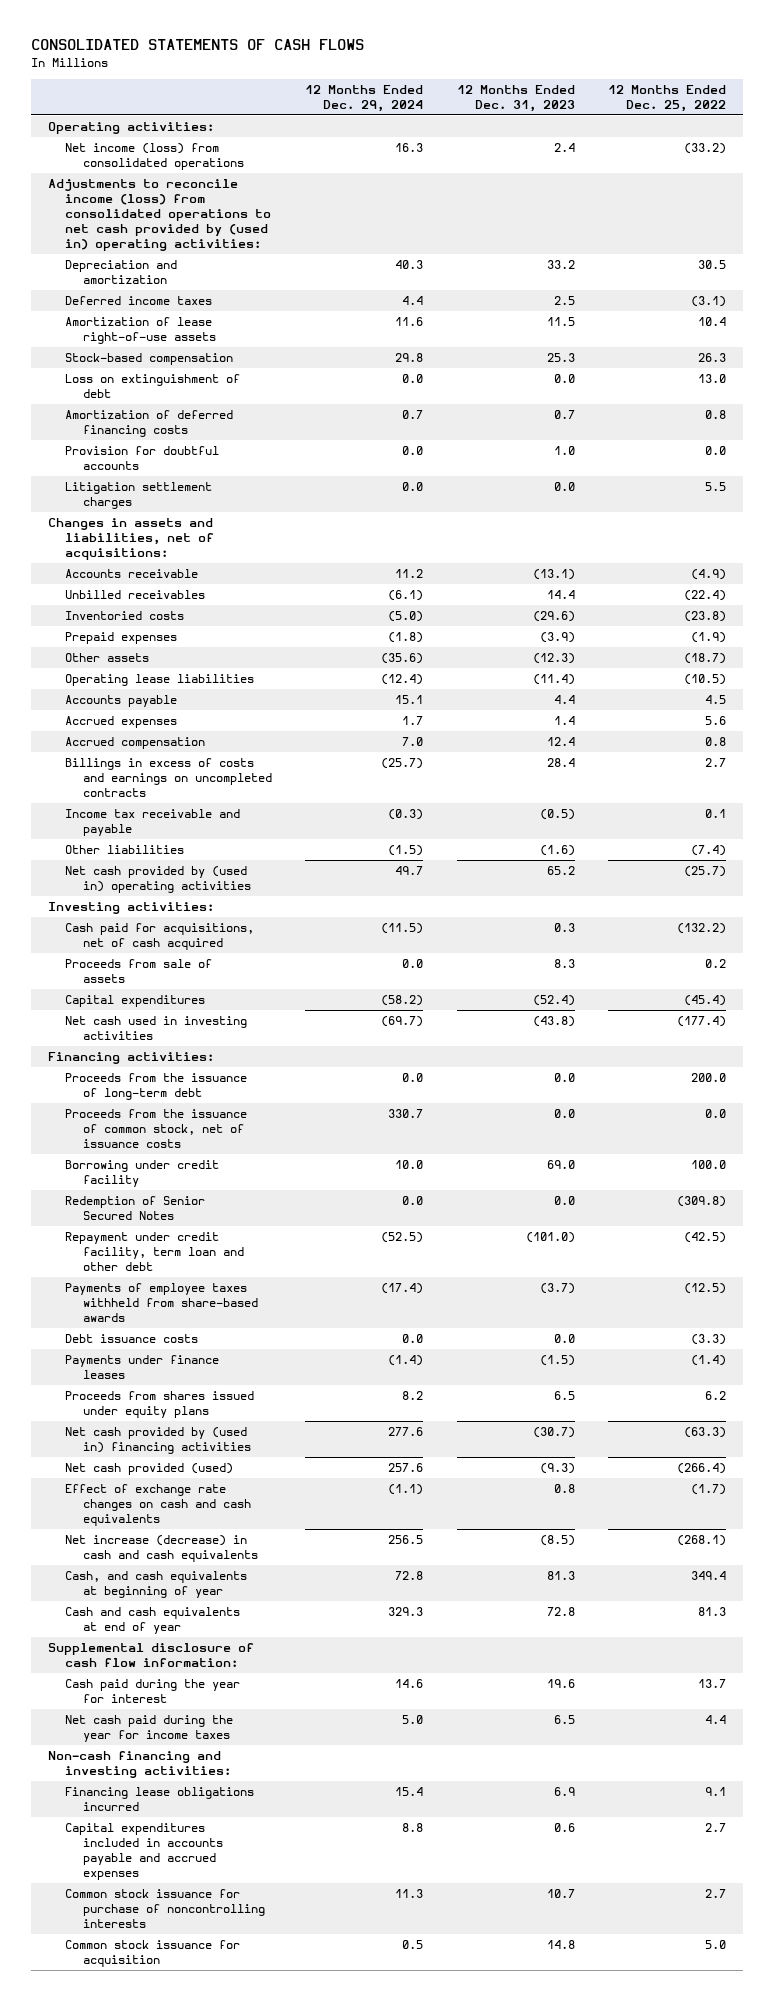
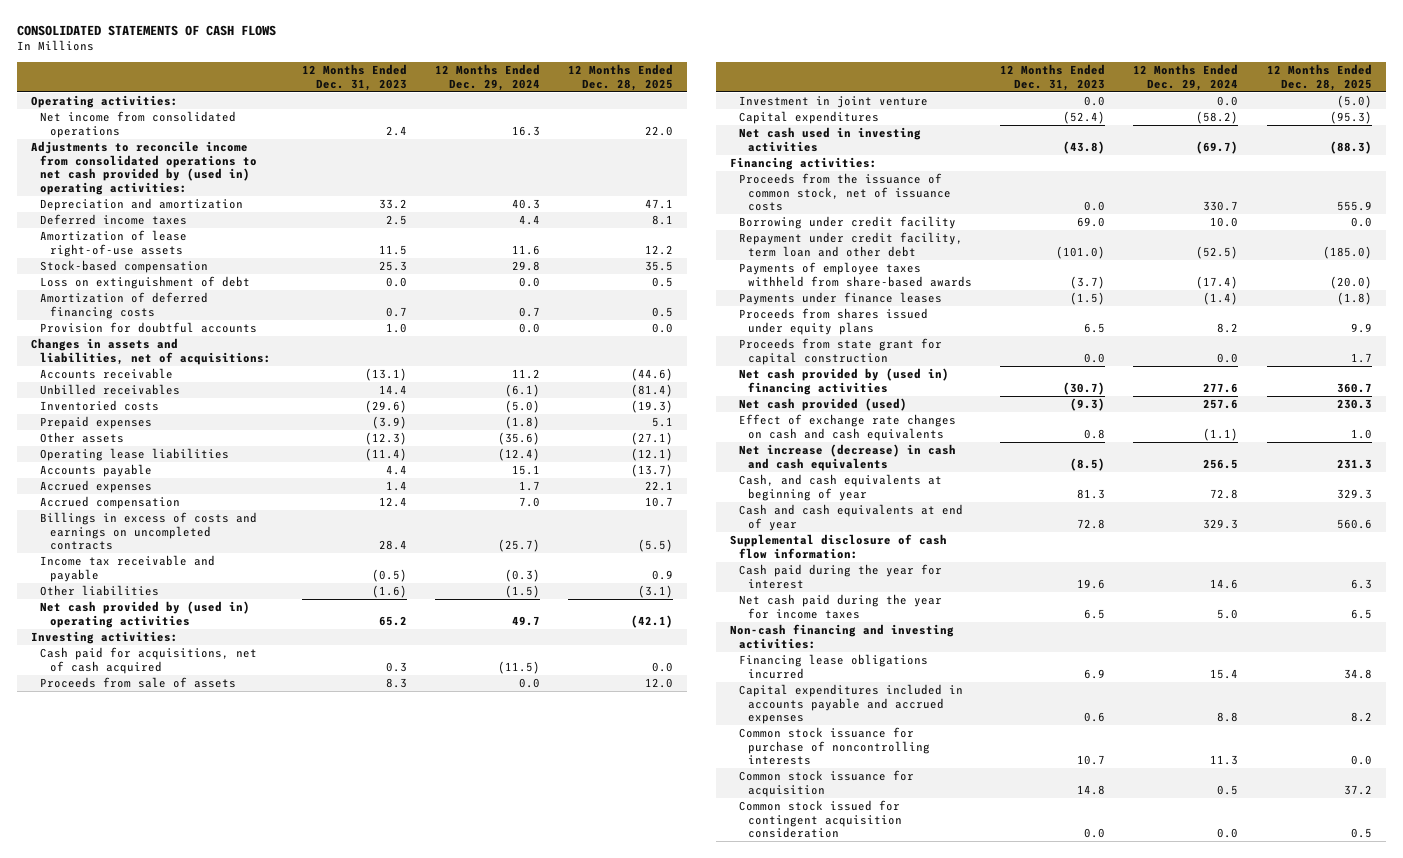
- | 12 Months Ended Dec. 29, 2024 | 12 Months Ended Dec. 31, 2023 | 12 Months Ended Dec. 25, 2022
+ | 12 Months Ended Dec. 31, 2023 | 12 Months Ended Dec. 29, 2024 | 12 Months Ended Dec. 28, 2025
- Net income (loss) from consolidated operations | 16.3 | 2.4 | (33.2)
- Adjustments to reconcile income (loss) from consolidated operations to net cash provided by (used in) operating activities:
+ Net income from consolidated operations | 2.4 | 16.3 | 22.0
+ Adjustments to reconcile income from consolidated operations to net cash provided by (used in) operating activities:
- Litigation settlement charges | 0.0 | 0.0 | 5.5
+ Investment in joint venture | 0.0 | 0.0 | (5.0)
- Proceeds from the issuance of long-term debt | 0.0 | 0.0 | 200.0
- Redemption of Senior Secured Notes | 0.0 | 0.0 | (309.8)
- Debt issuance costs | 0.0 | 0.0 | (3.3)
+ Proceeds from state grant for capital construction | 0.0 | 0.0 | 1.7
+ Common stock issued for contingent acquisition consideration | 0.0 | 0.0 | 0.5

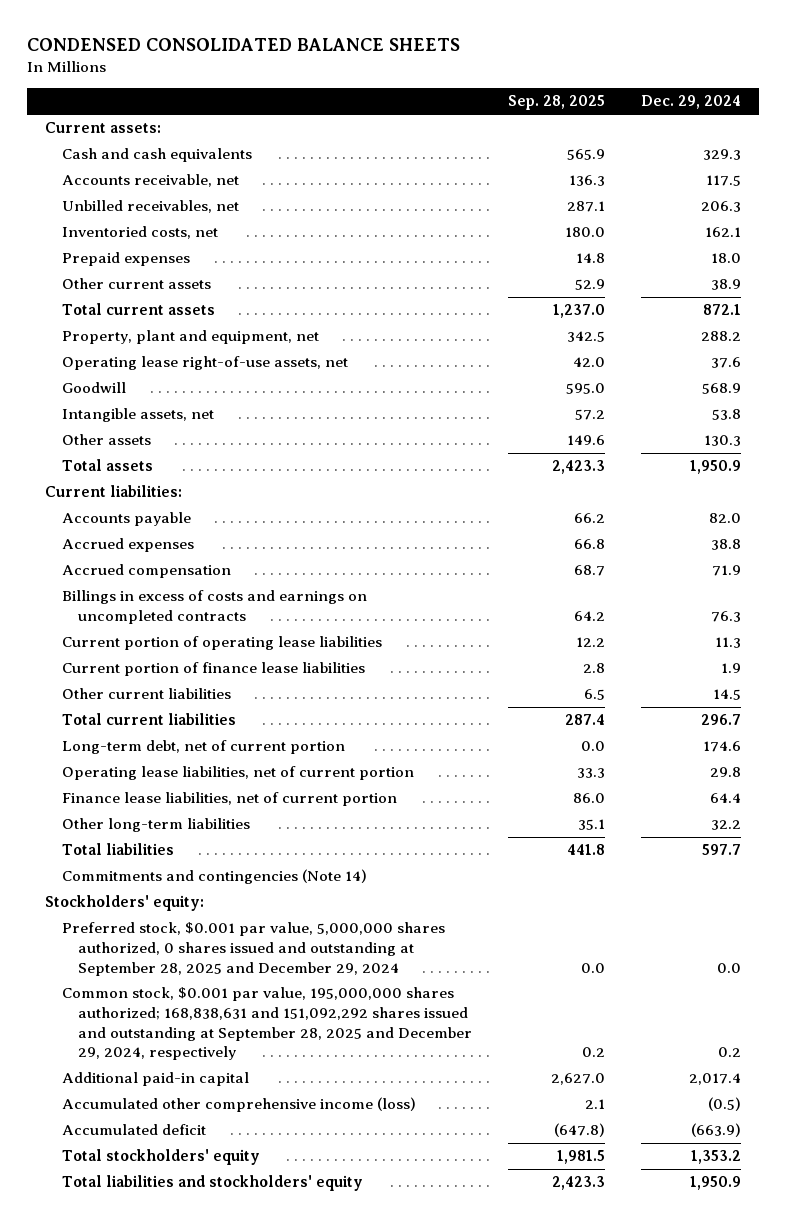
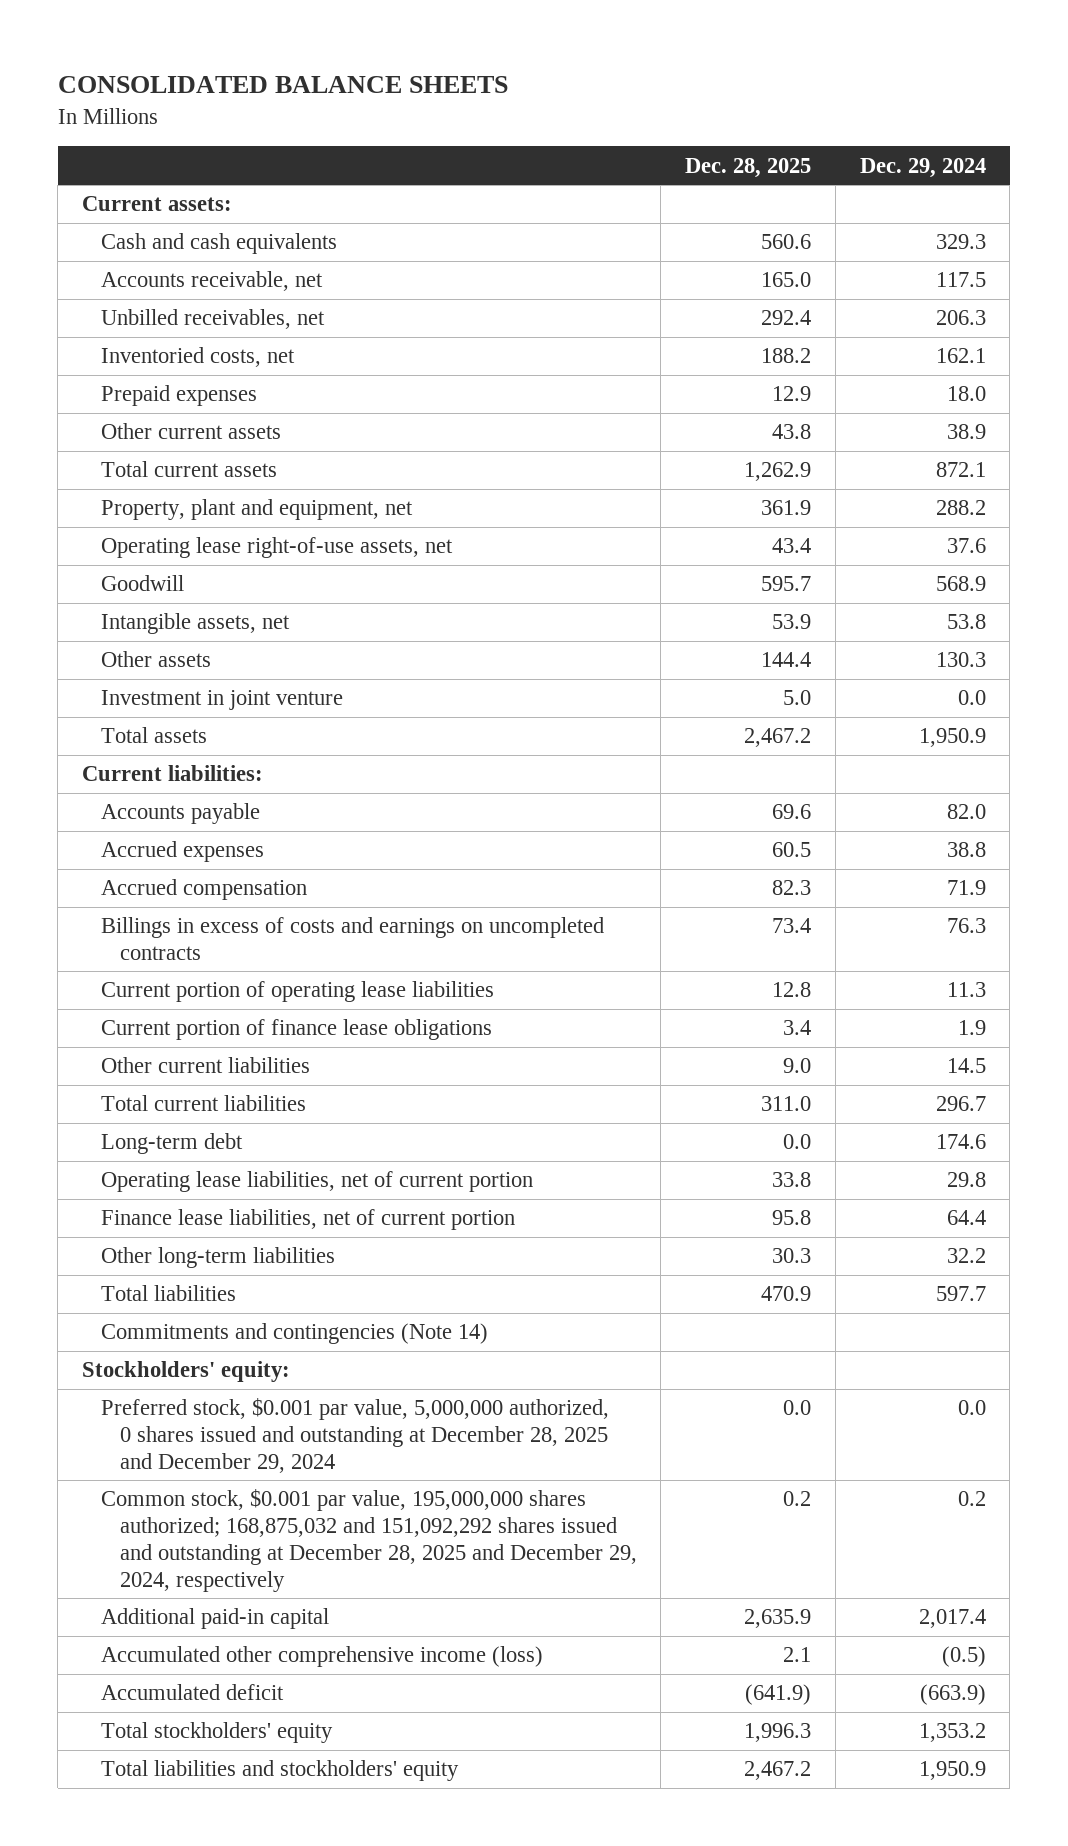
- CONDENSED CONSOLIDATED BALANCE SHEETS
+ CONSOLIDATED BALANCE SHEETS
- | Sep. 28, 2025 | Dec. 29, 2024
+ | Dec. 28, 2025 | Dec. 29, 2024
+ Investment in joint venture | 5.0 | 0.0
- Current portion of finance lease liabilities | 2.8 | 1.9
+ Current portion of finance lease obligations | 3.4 | 1.9
- Long-term debt, net of current portion | 0.0 | 174.6
+ Long-term debt | 0.0 | 174.6
- Preferred stock, $0.001 par value, 5,000,000 shares authorized, 0 shares issued and outstanding at September 28, 2025 and December 29, 2024 | 0.0 | 0.0
- Common stock, $0.001 par value, 195,000,000 shares authorized; 168,838,631 and 151,092,292 shares issued and outstanding at September 28, 2025 and December 29, 2024, respectively | 0.2 | 0.2
+ Preferred stock, $0.001 par value, 5,000,000 authorized, 0 shares issued and outstanding at December 28, 2025 and December 29, 2024 | 0.0 | 0.0
+ Common stock, $0.001 par value, 195,000,000 shares authorized; 168,875,032 and 151,092,292 shares issued and outstanding at December 28, 2025 and December 29, 2024, respectively | 0.2 | 0.2

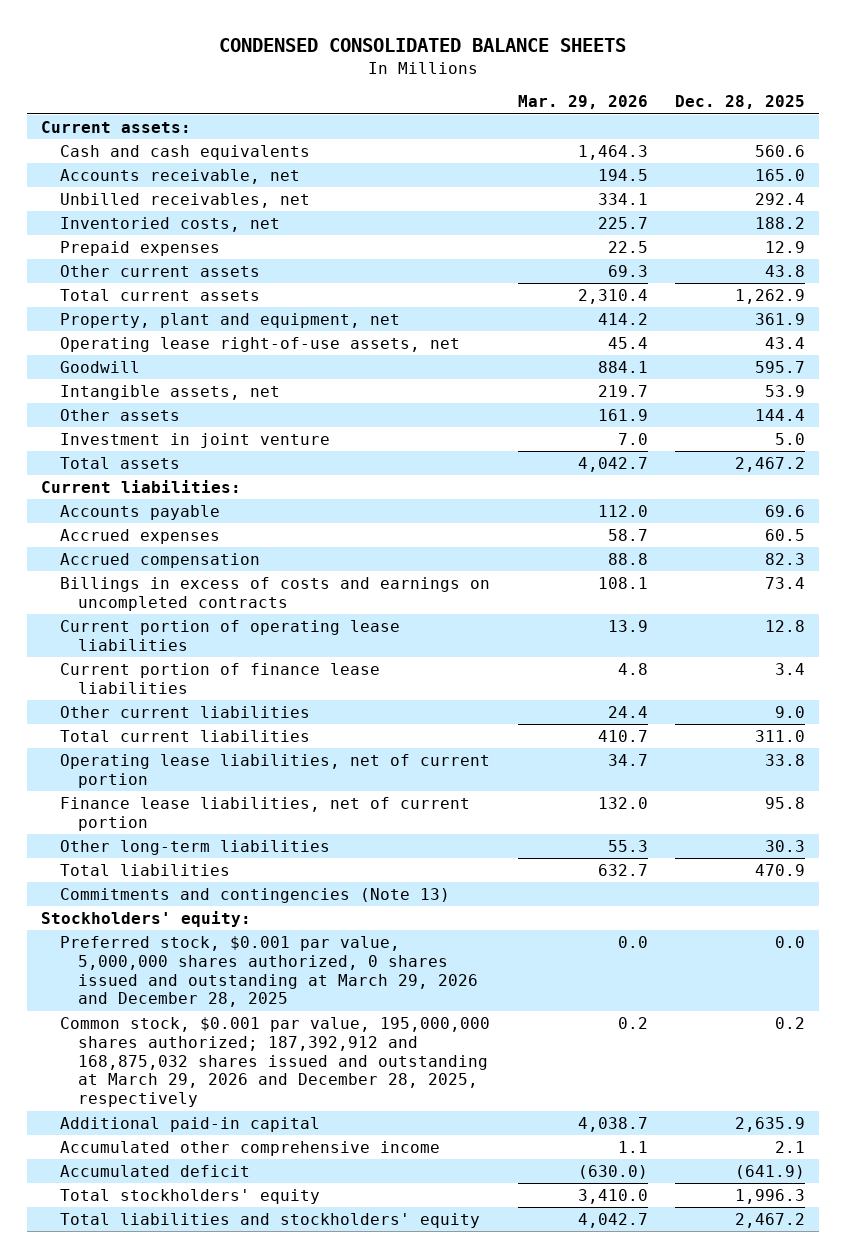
- CONSOLIDATED BALANCE SHEETS
+ CONDENSED CONSOLIDATED BALANCE SHEETS
- | Dec. 28, 2025 | Dec. 29, 2024
+ | Mar. 29, 2026 | Dec. 28, 2025
- Current portion of finance lease obligations | 3.4 | 1.9
+ Current portion of finance lease liabilities | 4.8 | 3.4
- Long-term debt | 0.0 | 174.6
- Commitments and contingencies (Note 14)
+ Commitments and contingencies (Note 13)
- Preferred stock, $0.001 par value, 5,000,000 authorized, 0 shares issued and outstanding at December 28, 2025 and December 29, 2024 | 0.0 | 0.0
- Common stock, $0.001 par value, 195,000,000 shares authorized; 168,875,032 and 151,092,292 shares issued and outstanding at December 28, 2025 and December 29, 2024, respectively | 0.2 | 0.2
+ Preferred stock, $0.001 par value, 5,000,000 shares authorized, 0 shares issued and outstanding at March 29, 2026 and December 28, 2025 | 0.0 | 0.0
+ Common stock, $0.001 par value, 195,000,000 shares authorized; 187,392,912 and 168,875,032 shares issued and outstanding at March 29, 2026 and December 28, 2025, respectively | 0.2 | 0.2
- Accumulated other comprehensive income (loss) | 2.1 | (0.5)
+ Accumulated other comprehensive income | 1.1 | 2.1

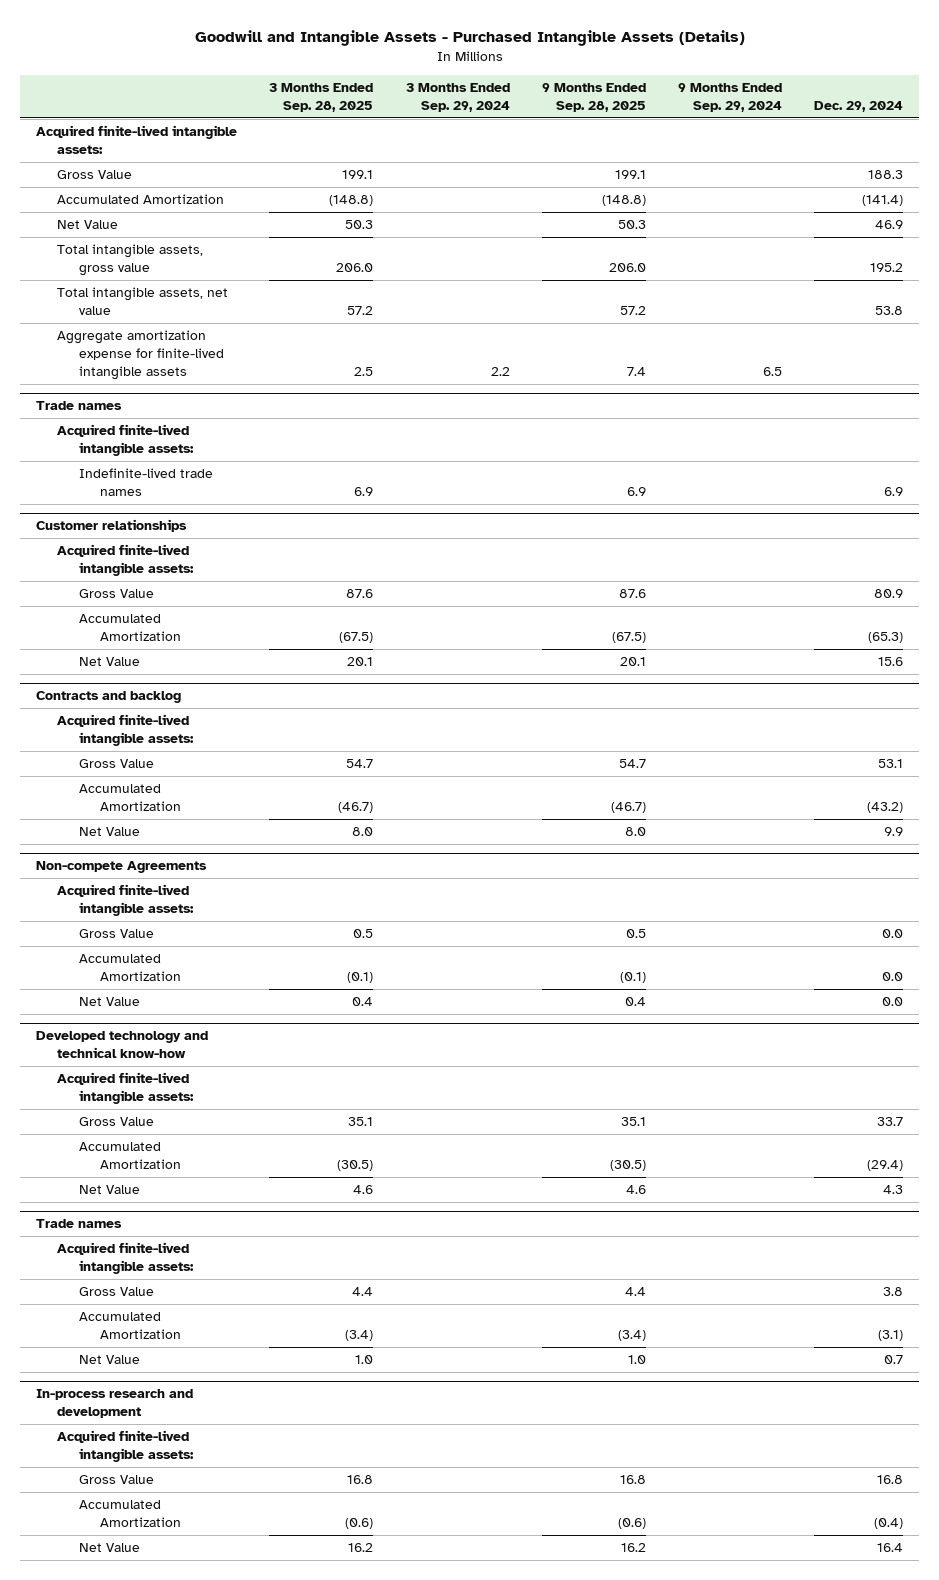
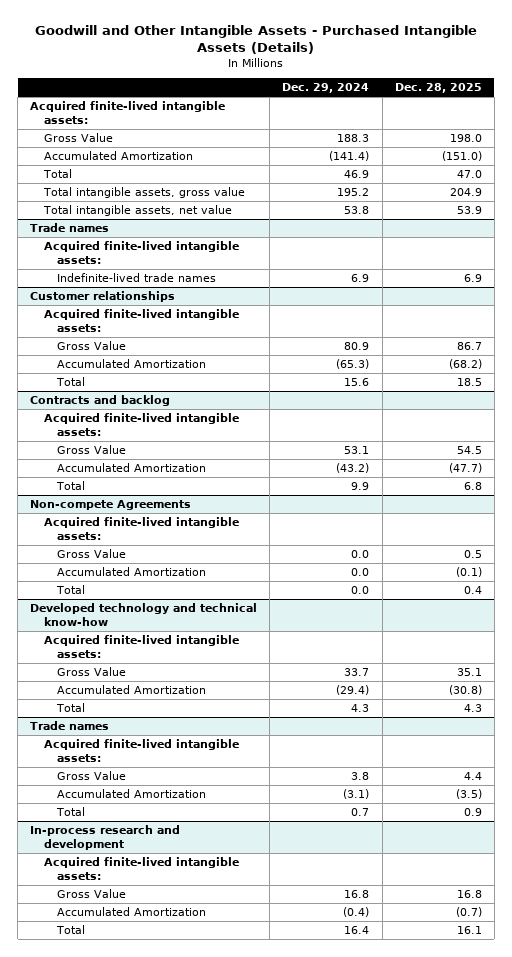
- Goodwill and Intangible Assets - Purchased Intangible Assets (Details)
+ Goodwill and Other Intangible Assets - Purchased Intangible Assets (Details)
- | 3 Months Ended Sep. 28, 2025 | 3 Months Ended Sep. 29, 2024 | 9 Months Ended Sep. 28, 2025 | 9 Months Ended Sep. 29, 2024 | Dec. 29, 2024
+ | Dec. 29, 2024 | Dec. 28, 2025
- Net Value | 50.3 | | 50.3 | | 46.9
+ Total | 46.9 | 47.0
- Aggregate amortization expense for finite-lived intangible assets | 2.5 | 2.2 | 7.4 | 6.5 |
@ Customer relationships
- Net Value | 20.1 | | 20.1 | | 15.6
+ Total | 15.6 | 18.5
@ Contracts and backlog
- Net Value | 8.0 | | 8.0 | | 9.9
+ Total | 9.9 | 6.8
@ Non-compete Agreements
- Net Value | 0.4 | | 0.4 | | 0.0
+ Total | 0.0 | 0.4
@ Developed technology and technical know-how
- Net Value | 4.6 | | 4.6 | | 4.3
+ Total | 4.3 | 4.3
@ Trade names
- Net Value | 1.0 | | 1.0 | | 0.7
+ Total | 0.7 | 0.9
@ In-process research and development
- Net Value | 16.2 | | 16.2 | | 16.4
+ Total | 16.4 | 16.1

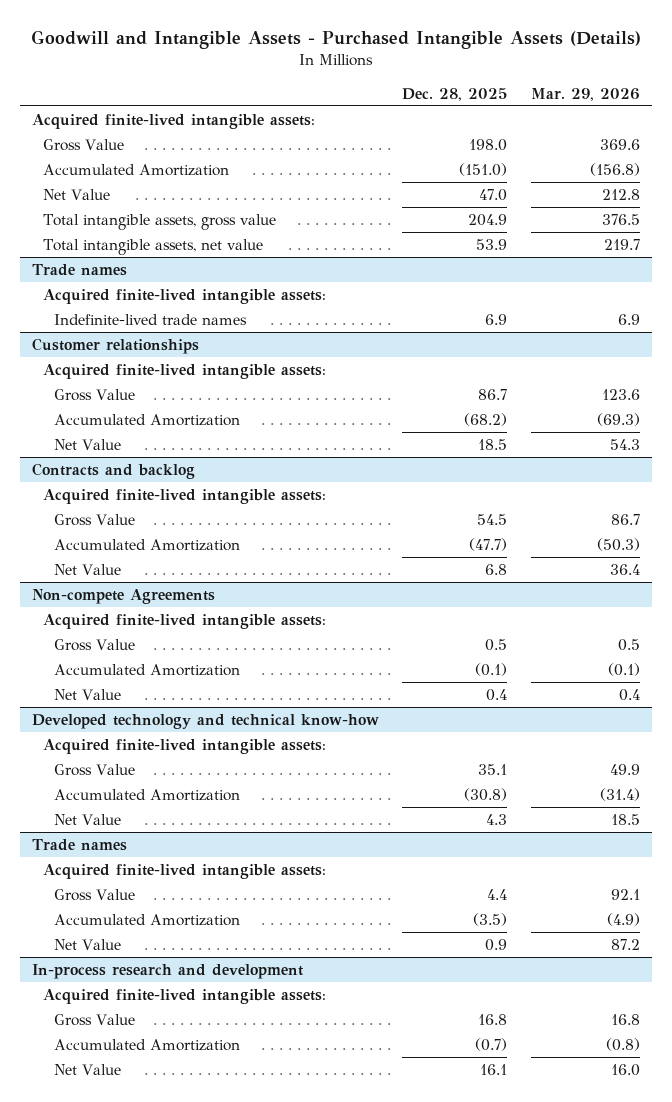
- Goodwill and Other Intangible Assets - Purchased Intangible Assets (Details)
+ Goodwill and Intangible Assets - Purchased Intangible Assets (Details)
- | Dec. 29, 2024 | Dec. 28, 2025
+ | Dec. 28, 2025 | Mar. 29, 2026
- Total | 46.9 | 47.0
+ Net Value | 47.0 | 212.8
@ Customer relationships
- Total | 15.6 | 18.5
+ Net Value | 18.5 | 54.3
@ Contracts and backlog
- Total | 9.9 | 6.8
+ Net Value | 6.8 | 36.4
@ Non-compete Agreements
- Total | 0.0 | 0.4
+ Net Value | 0.4 | 0.4
@ Developed technology and technical know-how
- Total | 4.3 | 4.3
+ Net Value | 4.3 | 18.5
@ Trade names
- Total | 0.7 | 0.9
+ Net Value | 0.9 | 87.2
@ In-process research and development
- Total | 16.4 | 16.1
+ Net Value | 16.1 | 16.0

